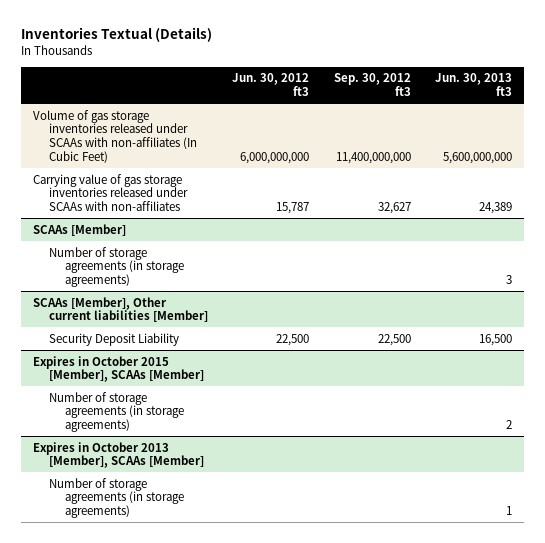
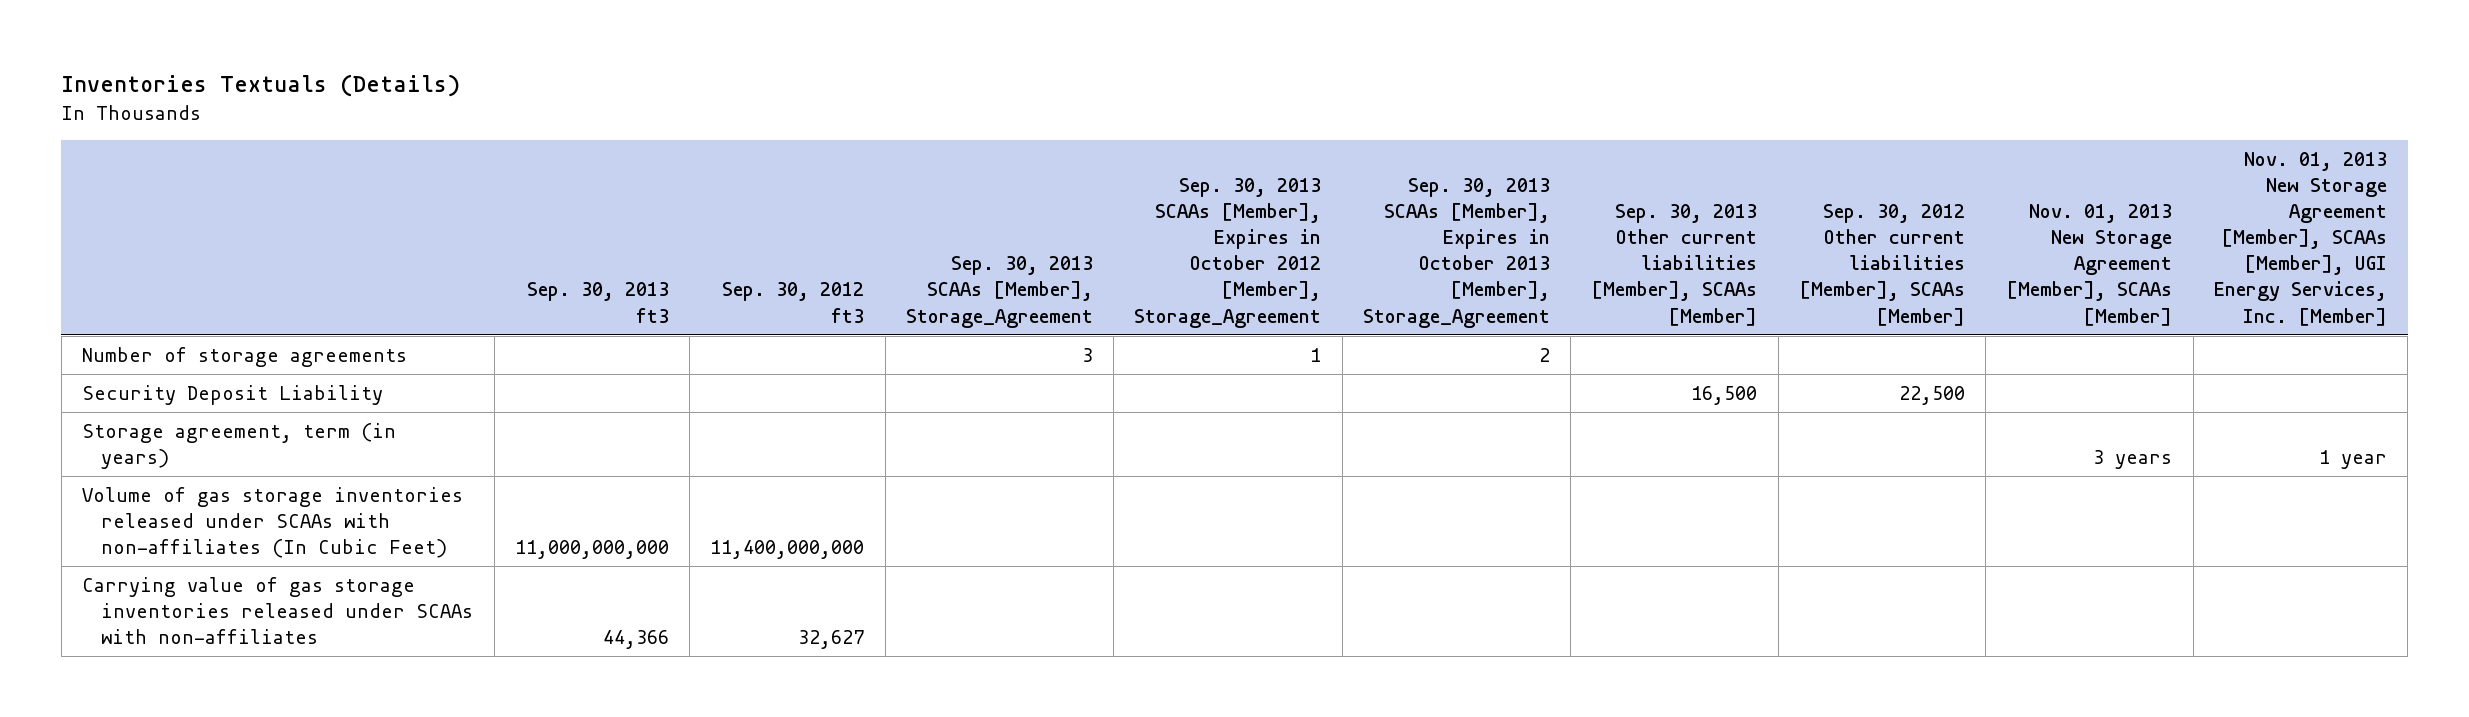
- Inventories Textual (Details)
+ Inventories Textuals (Details)
- | Jun. 30, 2012 ft3 | Sep. 30, 2012 ft3 | Jun. 30, 2013 ft3
+ | Sep. 30, 2013 ft3 | Sep. 30, 2012 ft3 | Sep. 30, 2013 SCAAs [Member], Storage_Agreement | Sep. 30, 2013 SCAAs [Member], Expires in October 2012 [Member], Storage_Agreement | Sep. 30, 2013 SCAAs [Member], Expires in October 2013 [Member], Storage_Agreement | Sep. 30, 2013 Other current liabilities [Member], SCAAs [Member] | Sep. 30, 2012 Other current liabilities [Member], SCAAs [Member] | Nov. 01, 2013 New Storage Agreement [Member], SCAAs [Member] | Nov. 01, 2013 New Storage Agreement [Member], SCAAs [Member], UGI Energy Services, Inc. [Member]
+ Number of storage agreements | | | 3 | 1 | 2 | | | |
+ Security Deposit Liability | | | | | | 16,500 | 22,500 | |
+ Storage agreement, term (in years) | | | | | | | | 3 years | 1 year
- SCAAs [Member]
- Number of storage agreements (in storage agreements) | | | 3
- SCAAs [Member], Other current liabilities [Member]
- Security Deposit Liability | 22,500 | 22,500 | 16,500
- Expires in October 2015 [Member], SCAAs [Member]
- Number of storage agreements (in storage agreements) | | | 2
- Expires in October 2013 [Member], SCAAs [Member]
- Number of storage agreements (in storage agreements) | | | 1

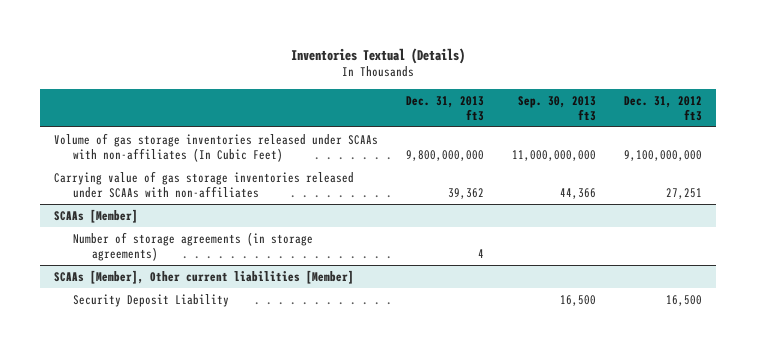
- Inventories Textuals (Details)
+ Inventories Textual (Details)
- | Sep. 30, 2013 ft3 | Sep. 30, 2012 ft3 | Sep. 30, 2013 SCAAs [Member], Storage_Agreement | Sep. 30, 2013 SCAAs [Member], Expires in October 2012 [Member], Storage_Agreement | Sep. 30, 2013 SCAAs [Member], Expires in October 2013 [Member], Storage_Agreement | Sep. 30, 2013 Other current liabilities [Member], SCAAs [Member] | Sep. 30, 2012 Other current liabilities [Member], SCAAs [Member] | Nov. 01, 2013 New Storage Agreement [Member], SCAAs [Member] | Nov. 01, 2013 New Storage Agreement [Member], SCAAs [Member], UGI Energy Services, Inc. [Member]
+ | Dec. 31, 2013 ft3 | Sep. 30, 2013 ft3 | Dec. 31, 2012 ft3
- Number of storage agreements | | | 3 | 1 | 2 | | | |
- Security Deposit Liability | | | | | | 16,500 | 22,500 | |
- Storage agreement, term (in years) | | | | | | | | 3 years | 1 year
+ SCAAs [Member]
+ Number of storage agreements (in storage agreements) | 4 | |
+ SCAAs [Member], Other current liabilities [Member]
+ Security Deposit Liability | | 16,500 | 16,500

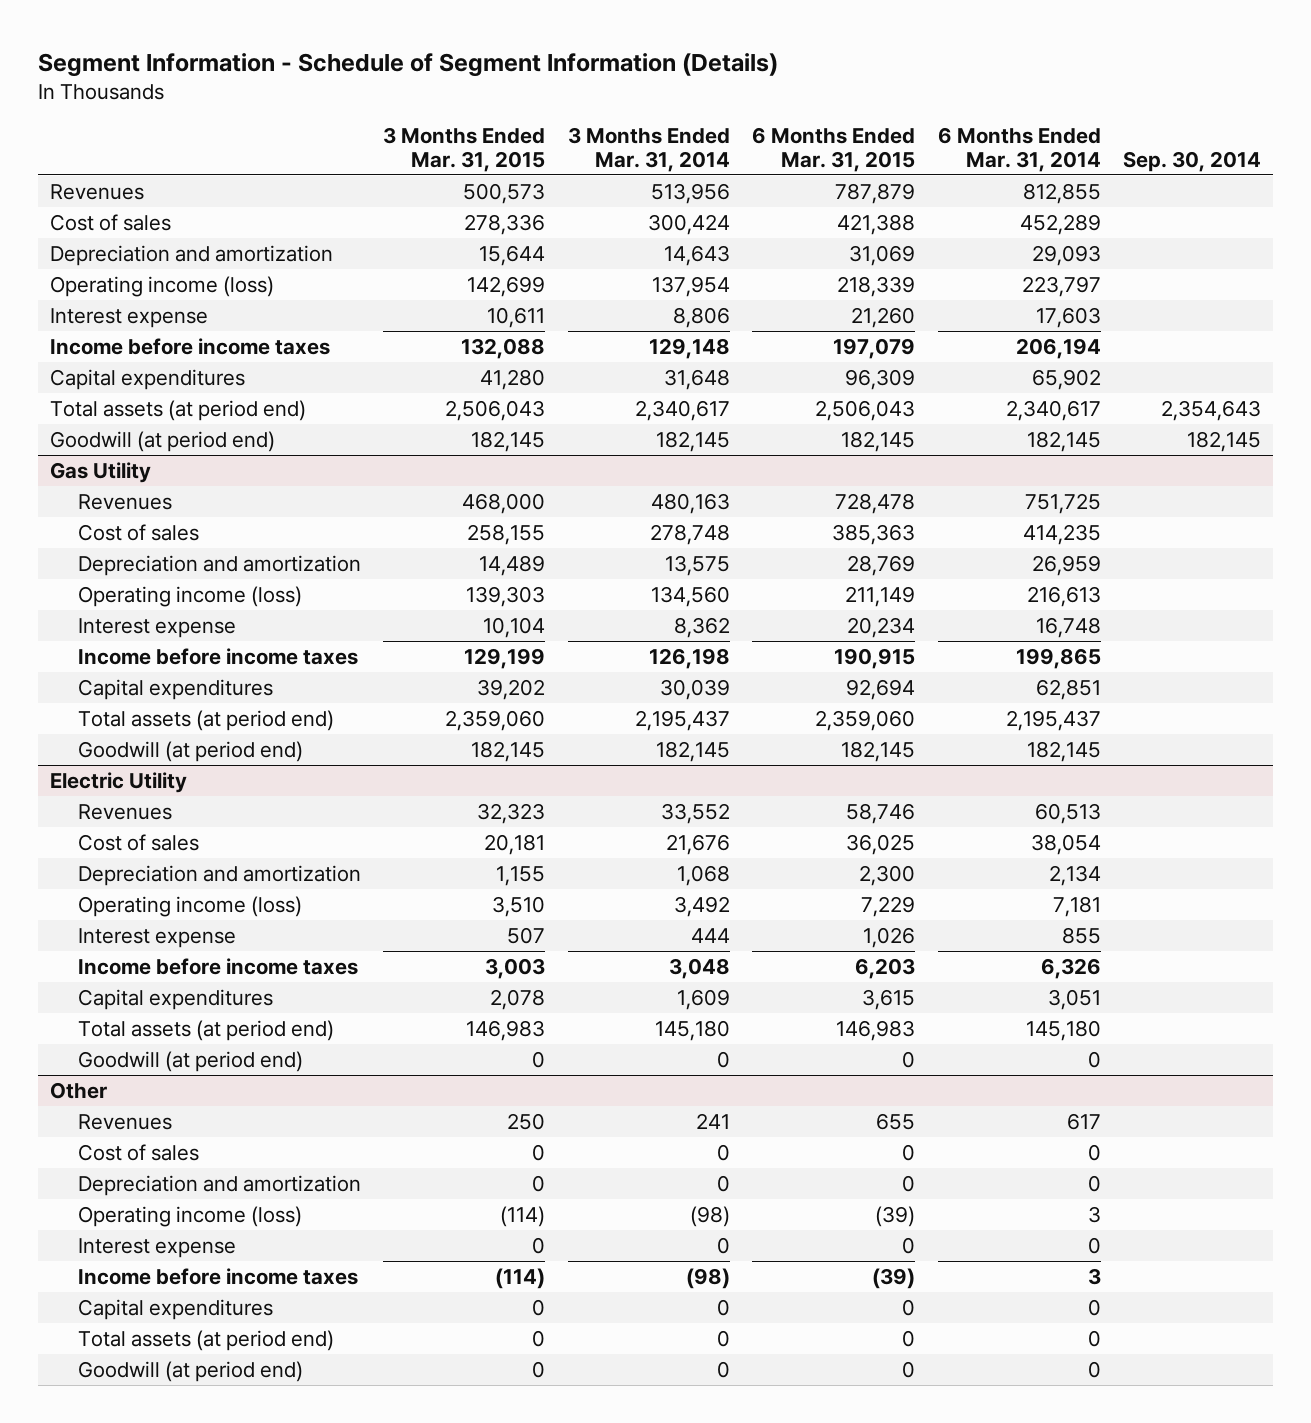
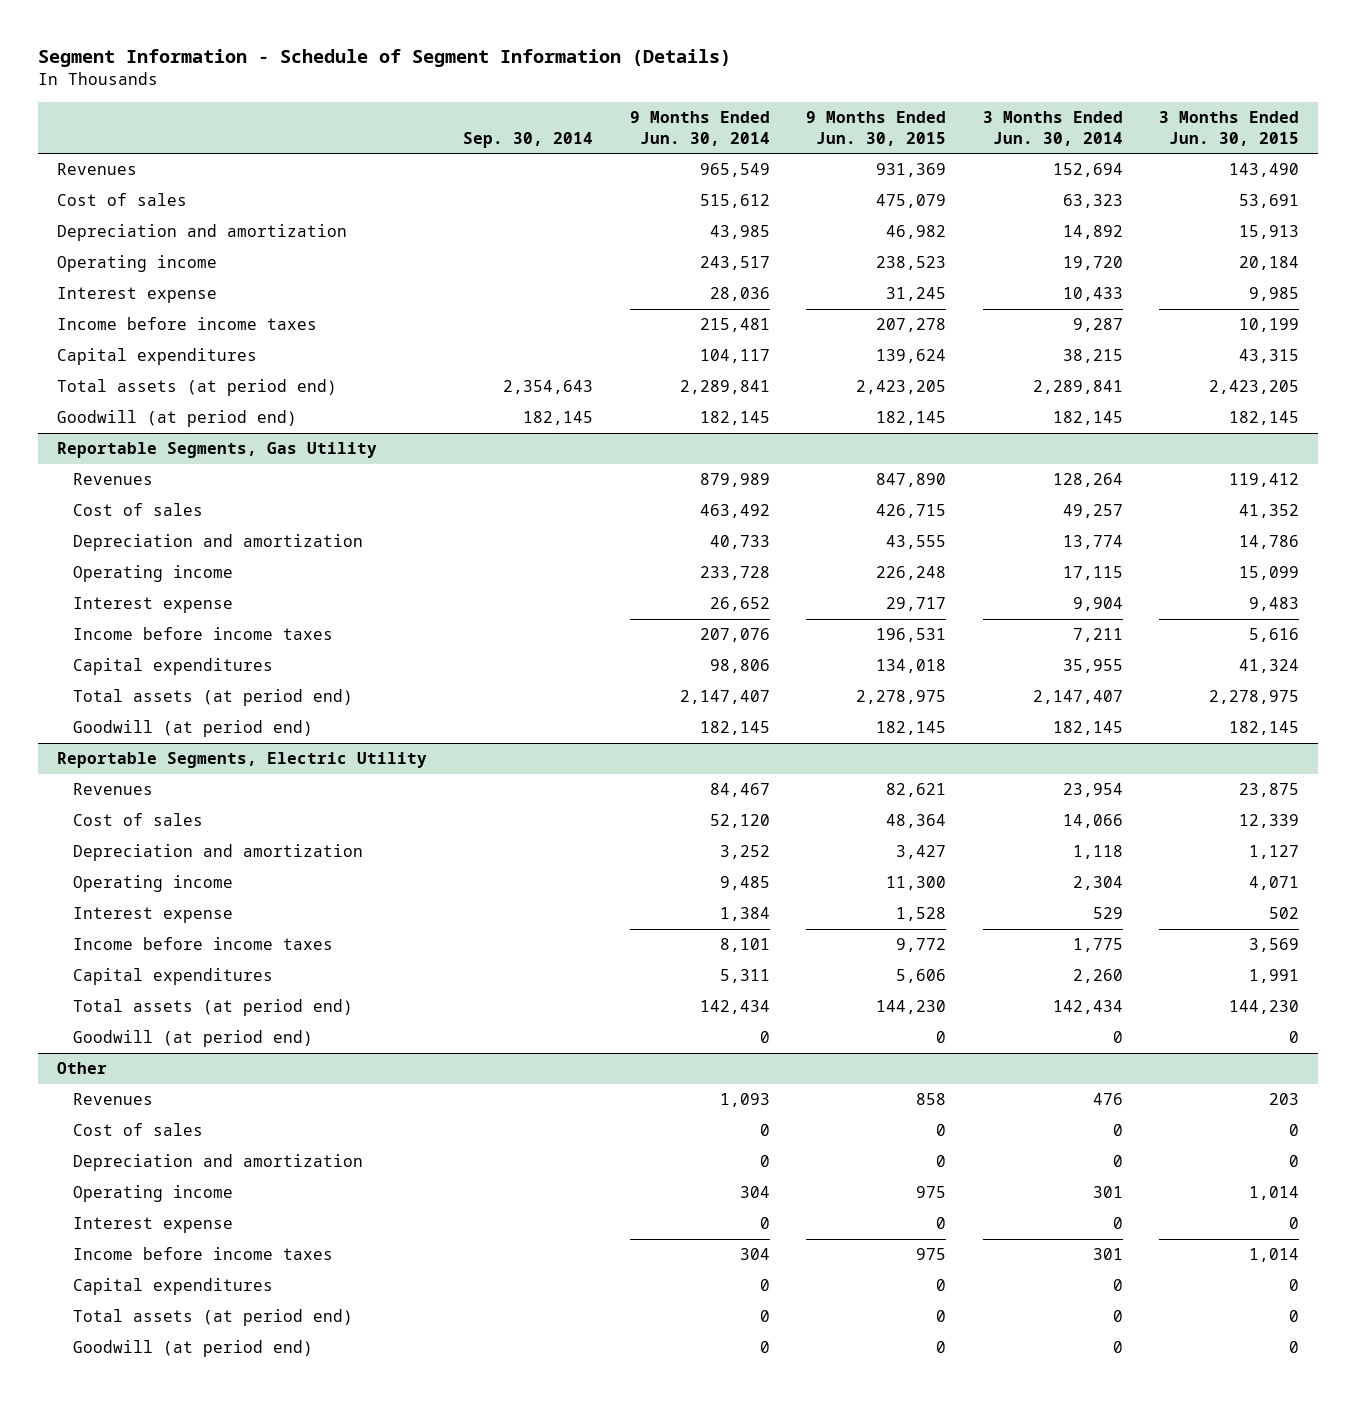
- | 3 Months Ended Mar. 31, 2015 | 3 Months Ended Mar. 31, 2014 | 6 Months Ended Mar. 31, 2015 | 6 Months Ended Mar. 31, 2014 | Sep. 30, 2014
+ | Sep. 30, 2014 | 9 Months Ended Jun. 30, 2014 | 9 Months Ended Jun. 30, 2015 | 3 Months Ended Jun. 30, 2014 | 3 Months Ended Jun. 30, 2015
- Operating income (loss) | 142,699 | 137,954 | 218,339 | 223,797 |
+ Operating income | | 243,517 | 238,523 | 19,720 | 20,184
- Gas Utility
+ Reportable Segments, Gas Utility
- Operating income (loss) | 139,303 | 134,560 | 211,149 | 216,613 |
+ Operating income | | 233,728 | 226,248 | 17,115 | 15,099
- Electric Utility
+ Reportable Segments, Electric Utility
- Operating income (loss) | 3,510 | 3,492 | 7,229 | 7,181 |
+ Operating income | | 9,485 | 11,300 | 2,304 | 4,071
@ Other
- Operating income (loss) | (114) | (98) | (39) | 3 |
+ Operating income | | 304 | 975 | 301 | 1,014

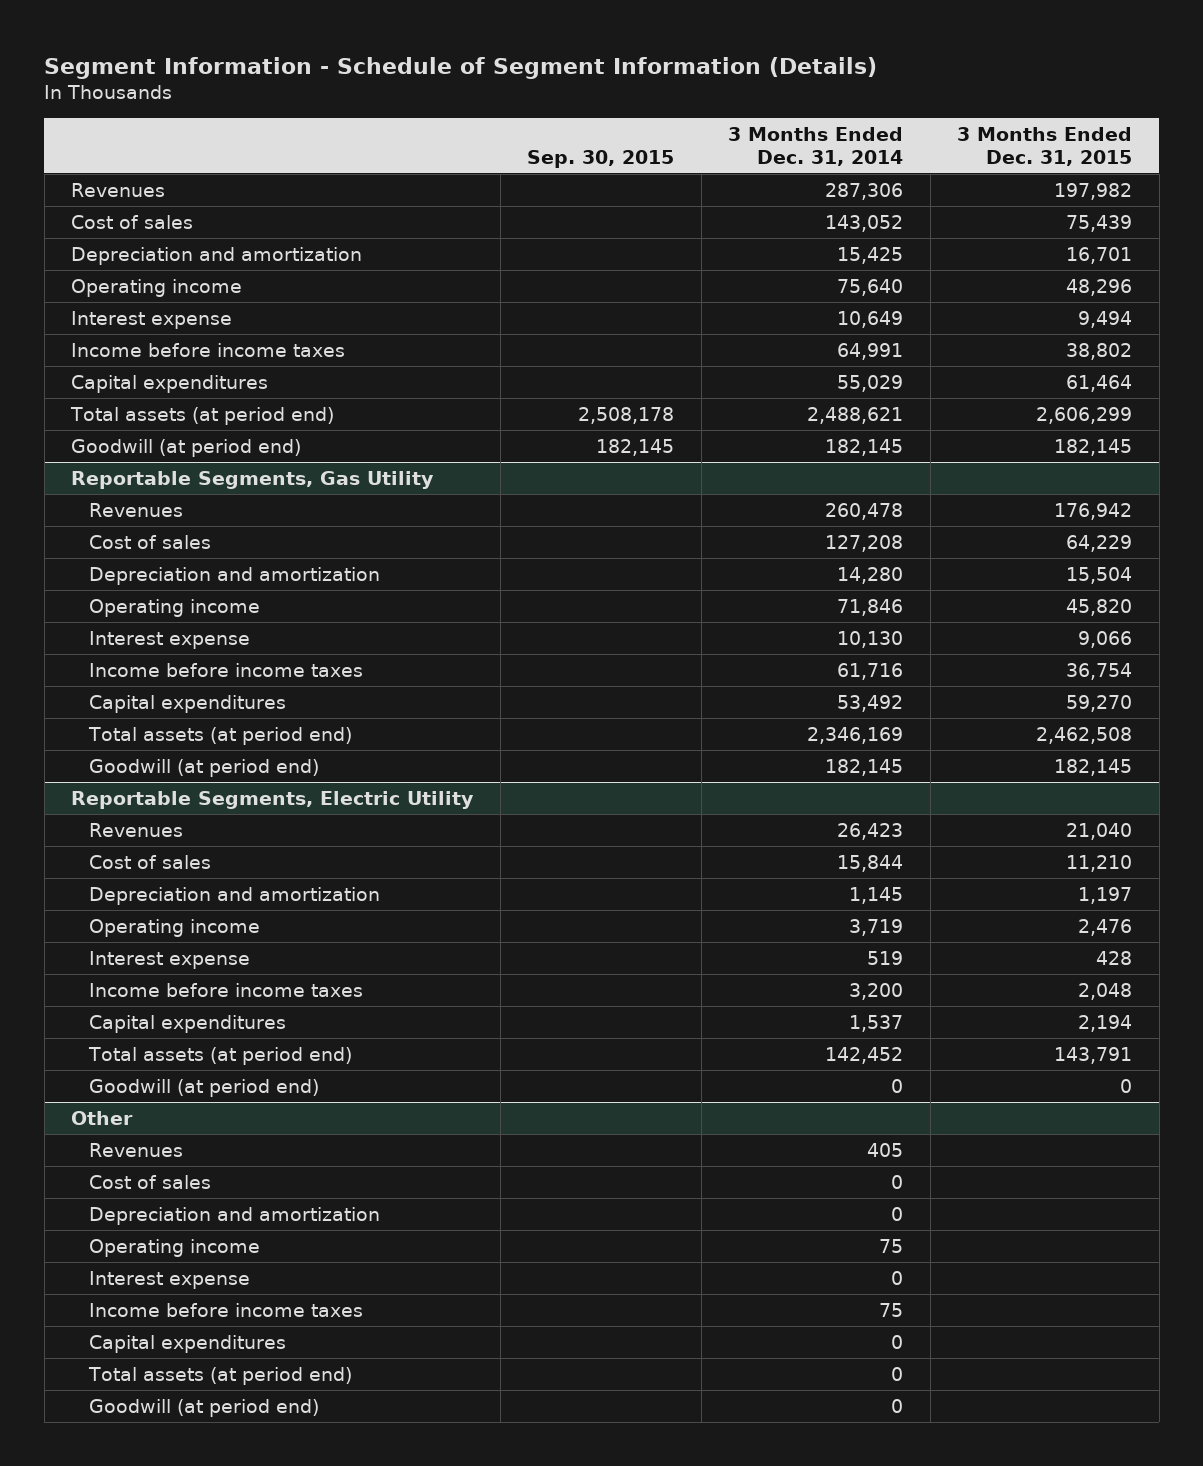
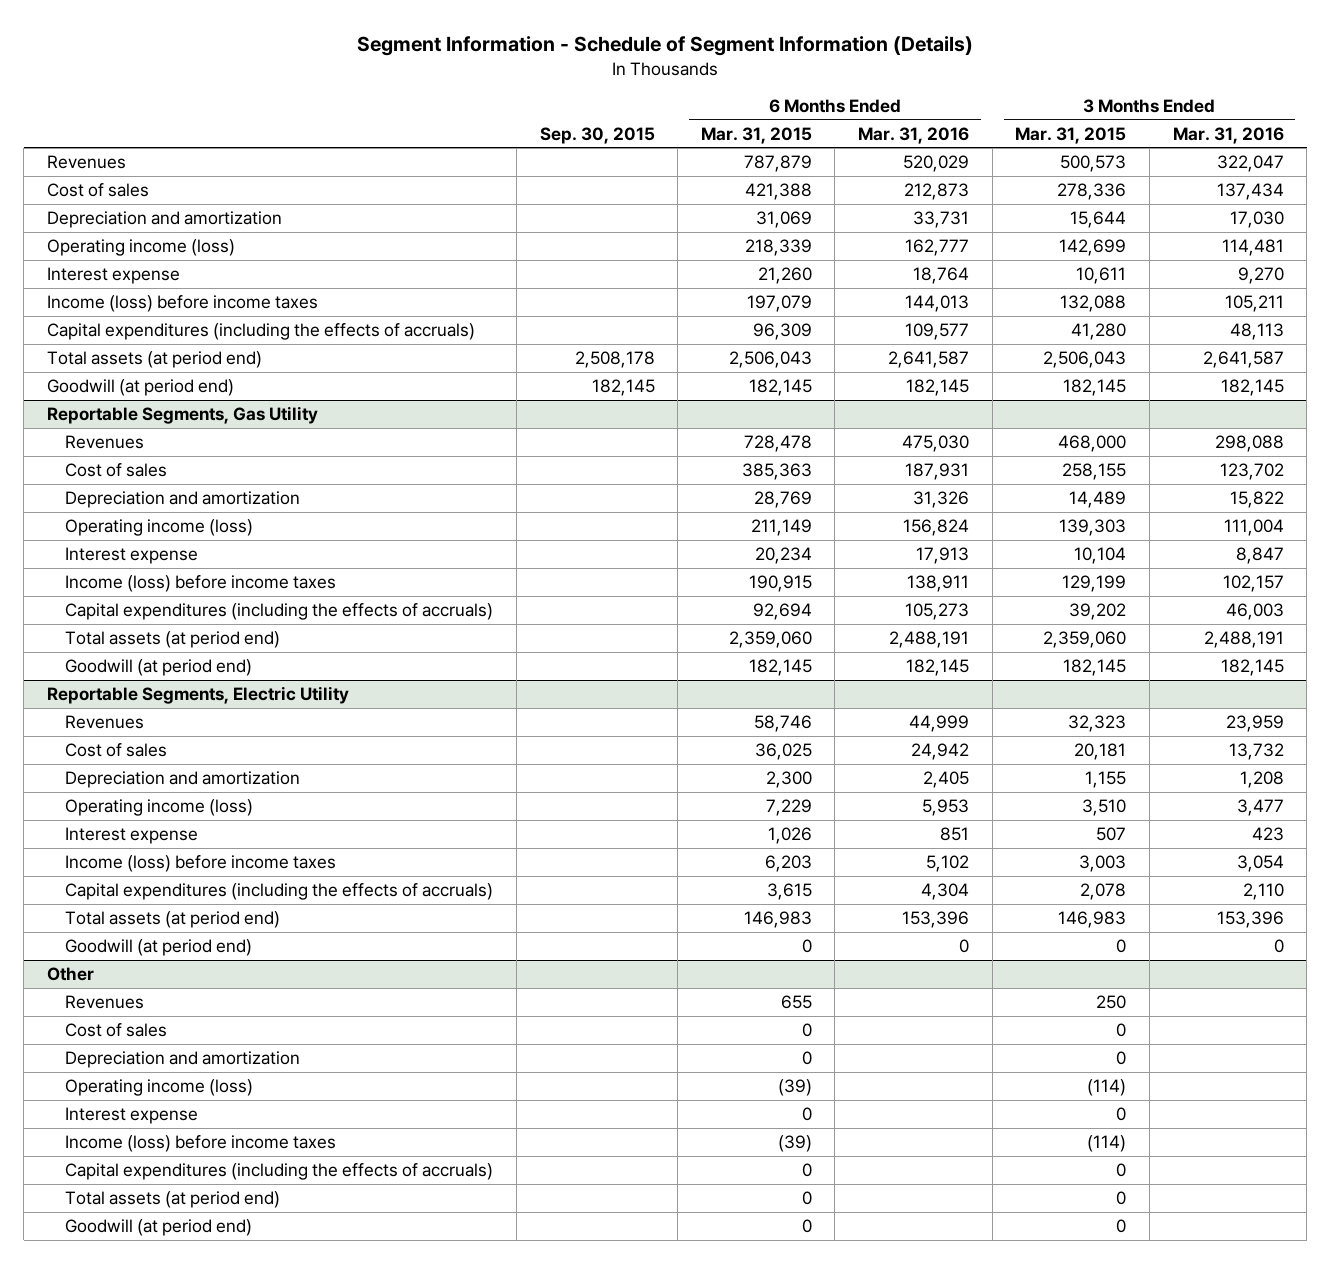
- | Sep. 30, 2015 | 3 Months Ended Dec. 31, 2014 | 3 Months Ended Dec. 31, 2015
+ | Sep. 30, 2015 | 6 Months Ended Mar. 31, 2015 | 6 Months Ended Mar. 31, 2016 | 3 Months Ended Mar. 31, 2015 | 3 Months Ended Mar. 31, 2016
- Operating income | | 75,640 | 48,296
+ Operating income (loss) | | 218,339 | 162,777 | 142,699 | 114,481
- Income before income taxes | | 64,991 | 38,802
- Capital expenditures | | 55,029 | 61,464
+ Income (loss) before income taxes | | 197,079 | 144,013 | 132,088 | 105,211
+ Capital expenditures (including the effects of accruals) | | 96,309 | 109,577 | 41,280 | 48,113
@ Reportable Segments, Gas Utility
- Operating income | | 71,846 | 45,820
+ Operating income (loss) | | 211,149 | 156,824 | 139,303 | 111,004
- Income before income taxes | | 61,716 | 36,754
- Capital expenditures | | 53,492 | 59,270
+ Income (loss) before income taxes | | 190,915 | 138,911 | 129,199 | 102,157
+ Capital expenditures (including the effects of accruals) | | 92,694 | 105,273 | 39,202 | 46,003
@ Reportable Segments, Electric Utility
- Operating income | | 3,719 | 2,476
+ Operating income (loss) | | 7,229 | 5,953 | 3,510 | 3,477
- Income before income taxes | | 3,200 | 2,048
- Capital expenditures | | 1,537 | 2,194
+ Income (loss) before income taxes | | 6,203 | 5,102 | 3,003 | 3,054
+ Capital expenditures (including the effects of accruals) | | 3,615 | 4,304 | 2,078 | 2,110
@ Other
- Operating income | | 75 |
+ Operating income (loss) | | (39) | | (114) |
- Income before income taxes | | 75 |
- Capital expenditures | | 0 |
+ Income (loss) before income taxes | | (39) | | (114) |
+ Capital expenditures (including the effects of accruals) | | 0 | | 0 |

